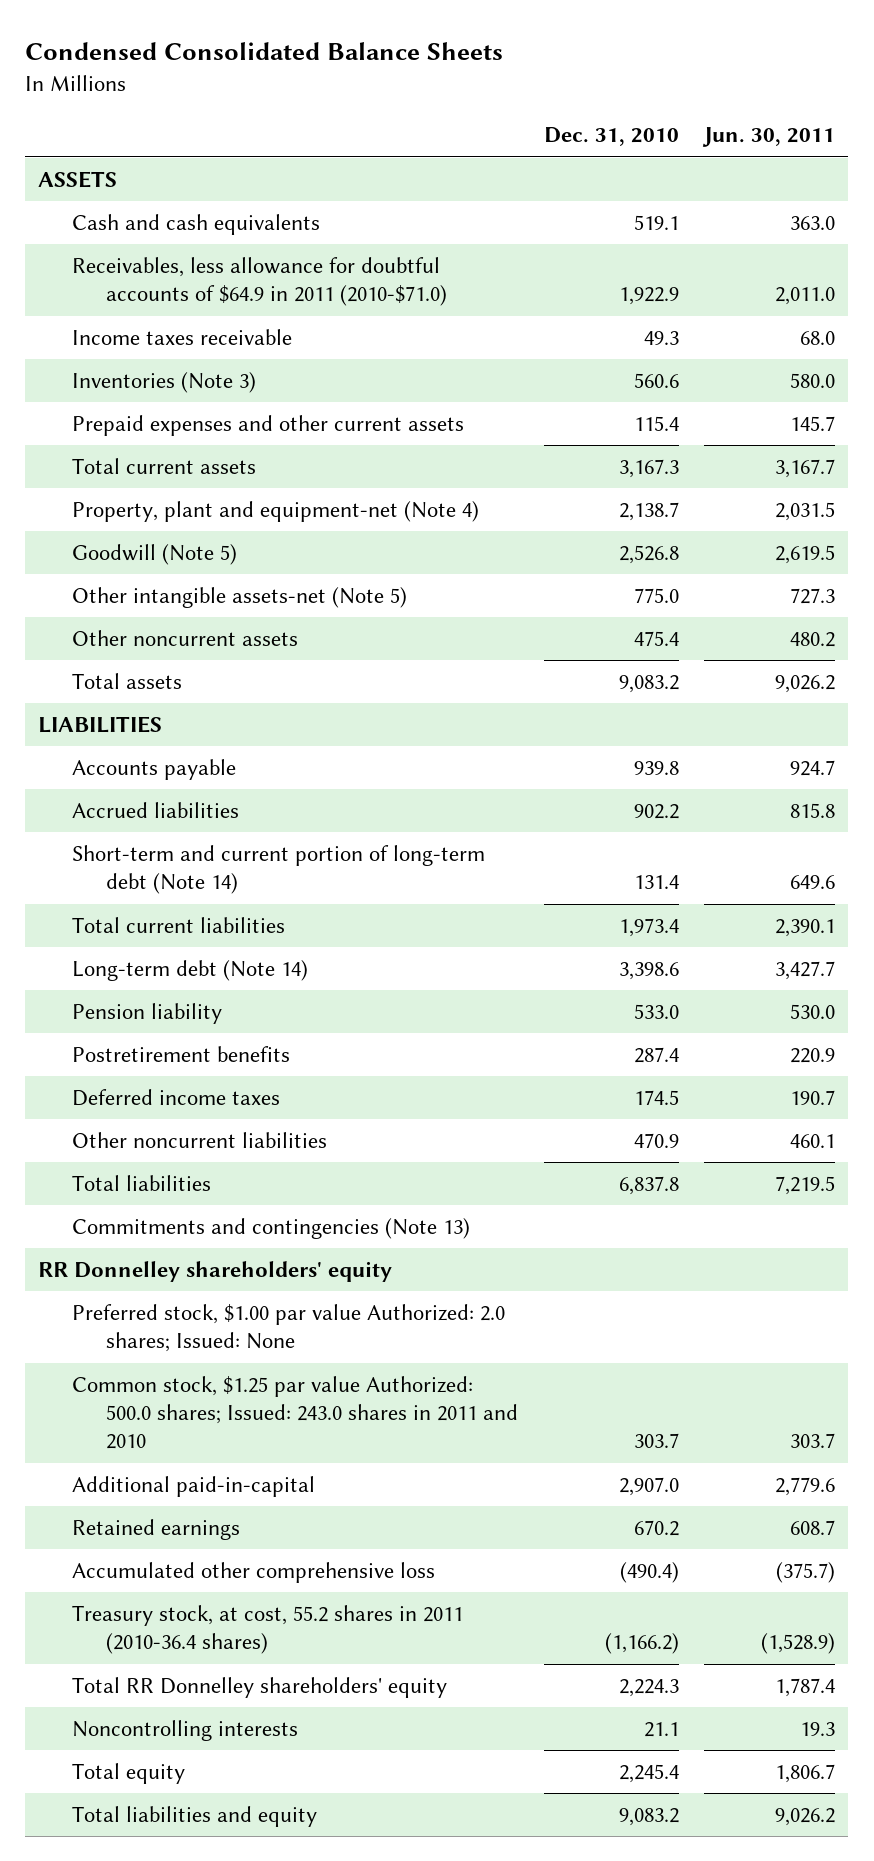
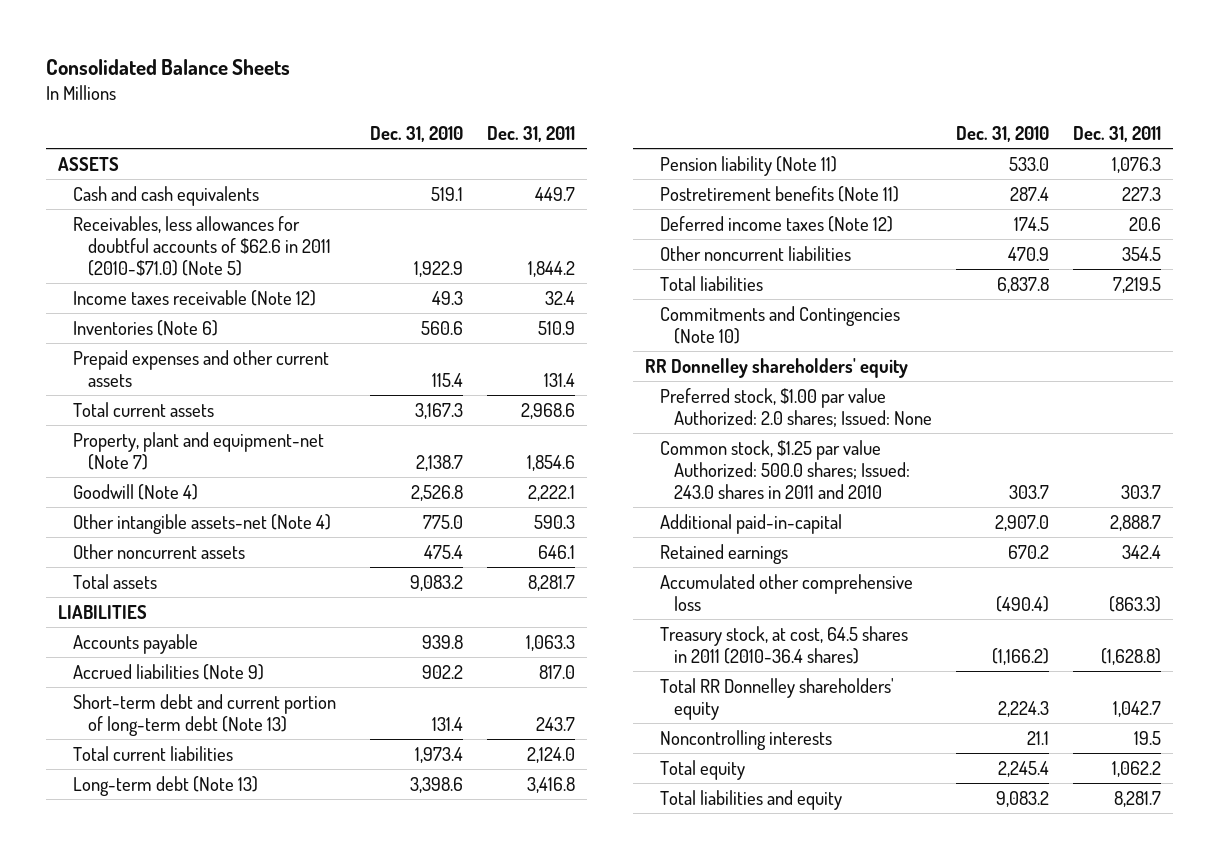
- Condensed Consolidated Balance Sheets
+ Consolidated Balance Sheets
- | Dec. 31, 2010 | Jun. 30, 2011
+ | Dec. 31, 2010 | Dec. 31, 2011
- Receivables, less allowance for doubtful accounts of $64.9 in 2011 (2010-$71.0) | 1,922.9 | 2,011.0
- Income taxes receivable | 49.3 | 68.0
- Inventories (Note 3) | 560.6 | 580.0
+ Receivables, less allowances for doubtful accounts of $62.6 in 2011 (2010-$71.0) (Note 5) | 1,922.9 | 1,844.2
+ Income taxes receivable (Note 12) | 49.3 | 32.4
+ Inventories (Note 6) | 560.6 | 510.9
- Property, plant and equipment-net (Note 4) | 2,138.7 | 2,031.5
- Goodwill (Note 5) | 2,526.8 | 2,619.5
- Other intangible assets-net (Note 5) | 775.0 | 727.3
+ Property, plant and equipment-net (Note 7) | 2,138.7 | 1,854.6
+ Goodwill (Note 4) | 2,526.8 | 2,222.1
+ Other intangible assets-net (Note 4) | 775.0 | 590.3
- Accrued liabilities | 902.2 | 815.8
- Short-term and current portion of long-term debt (Note 14) | 131.4 | 649.6
+ Accrued liabilities (Note 9) | 902.2 | 817.0
+ Short-term debt and current portion of long-term debt (Note 13) | 131.4 | 243.7
- Long-term debt (Note 14) | 3,398.6 | 3,427.7
- Pension liability | 533.0 | 530.0
- Postretirement benefits | 287.4 | 220.9
- Deferred income taxes | 174.5 | 190.7
+ Long-term debt (Note 13) | 3,398.6 | 3,416.8
+ Pension liability (Note 11) | 533.0 | 1,076.3
+ Postretirement benefits (Note 11) | 287.4 | 227.3
+ Deferred income taxes (Note 12) | 174.5 | 20.6
- Commitments and contingencies (Note 13)
+ Commitments and Contingencies (Note 10)
- Treasury stock, at cost, 55.2 shares in 2011 (2010-36.4 shares) | (1,166.2) | (1,528.9)
+ Treasury stock, at cost, 64.5 shares in 2011 (2010-36.4 shares) | (1,166.2) | (1,628.8)

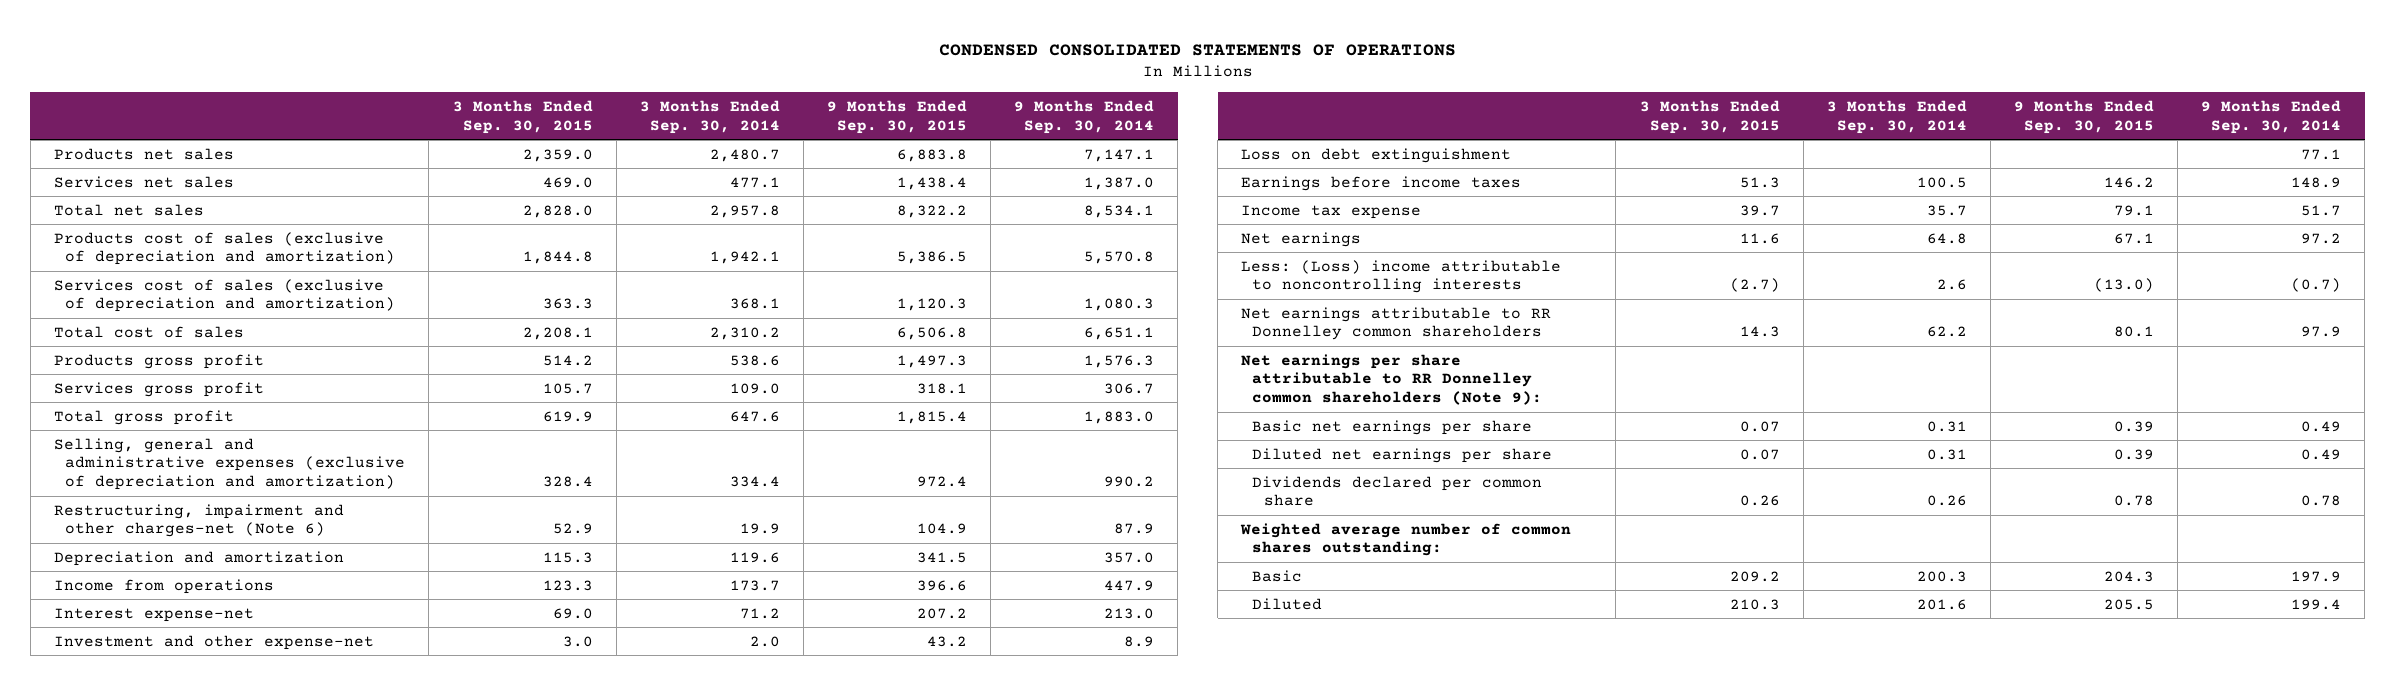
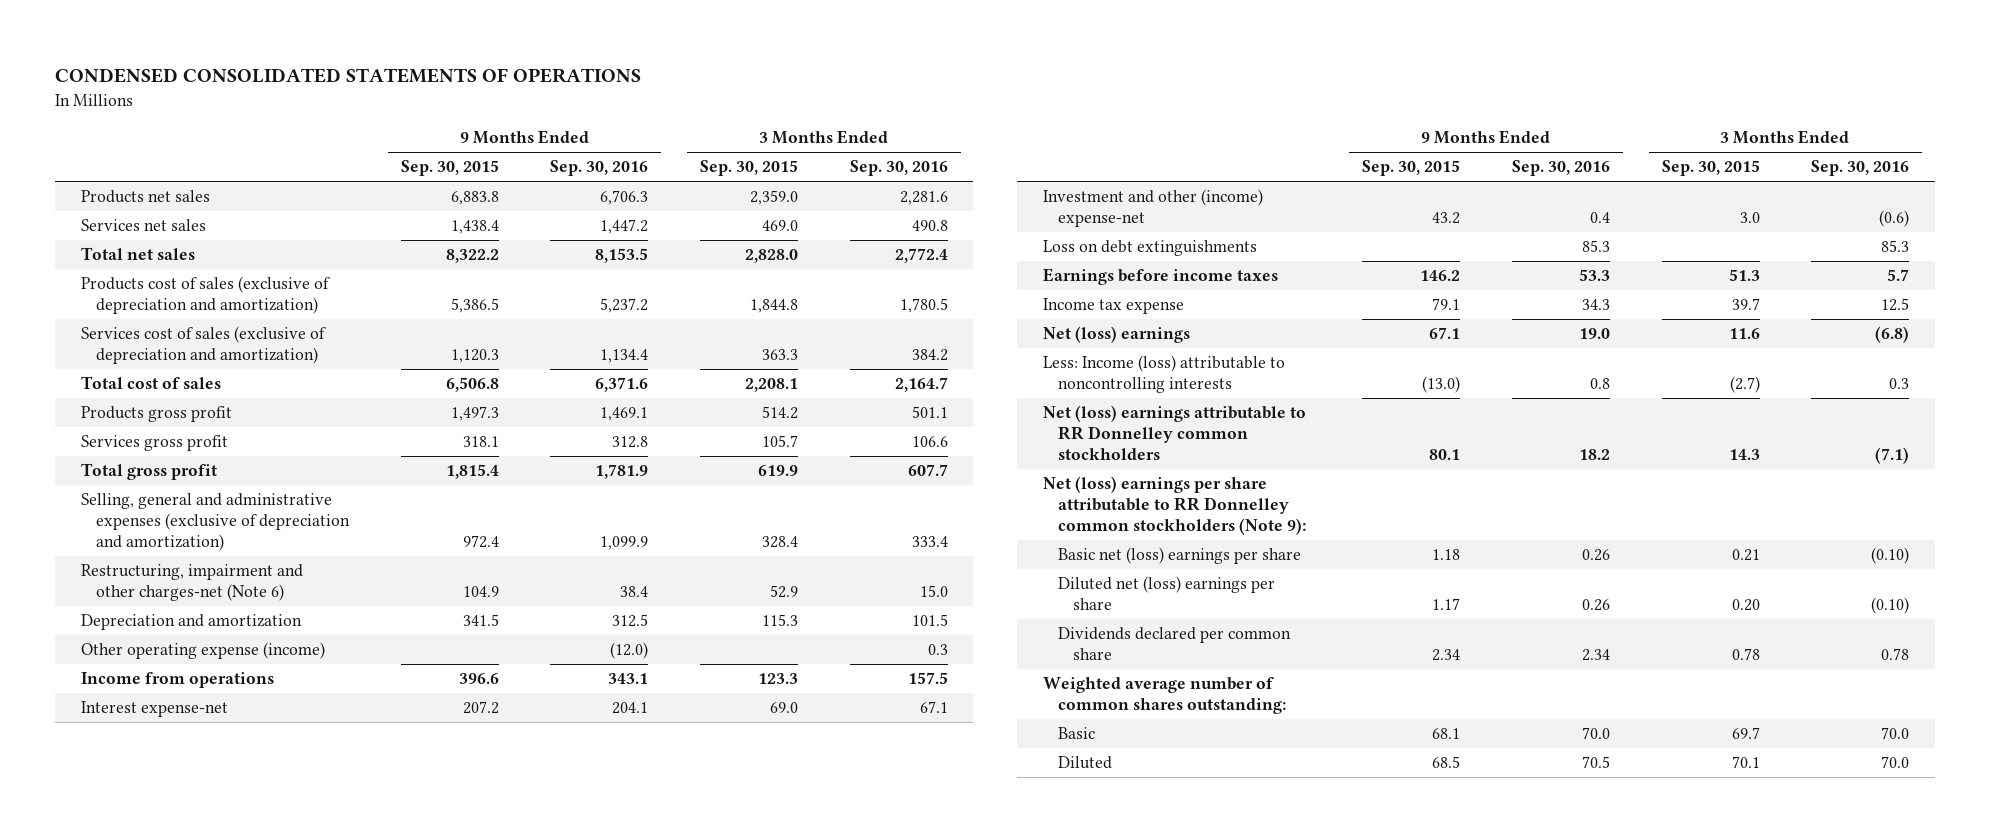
- | 3 Months Ended Sep. 30, 2015 | 3 Months Ended Sep. 30, 2014 | 9 Months Ended Sep. 30, 2015 | 9 Months Ended Sep. 30, 2014
+ | 9 Months Ended Sep. 30, 2015 | 9 Months Ended Sep. 30, 2016 | 3 Months Ended Sep. 30, 2015 | 3 Months Ended Sep. 30, 2016
+ Other operating expense (income) | | (12.0) | | 0.3
- Investment and other expense-net | 3.0 | 2.0 | 43.2 | 8.9
- Loss on debt extinguishment | | | | 77.1
+ Investment and other (income) expense-net | 43.2 | 0.4 | 3.0 | (0.6)
+ Loss on debt extinguishments | | 85.3 | | 85.3
- Net earnings | 11.6 | 64.8 | 67.1 | 97.2
- Less: (Loss) income attributable to noncontrolling interests | (2.7) | 2.6 | (13.0) | (0.7)
- Net earnings attributable to RR Donnelley common shareholders | 14.3 | 62.2 | 80.1 | 97.9
- Net earnings per share attributable to RR Donnelley common shareholders (Note 9):
- Basic net earnings per share | 0.07 | 0.31 | 0.39 | 0.49
- Diluted net earnings per share | 0.07 | 0.31 | 0.39 | 0.49
- Dividends declared per common share | 0.26 | 0.26 | 0.78 | 0.78
+ Net (loss) earnings | 67.1 | 19.0 | 11.6 | (6.8)
+ Less: Income (loss) attributable to noncontrolling interests | (13.0) | 0.8 | (2.7) | 0.3
+ Net (loss) earnings attributable to RR Donnelley common stockholders | 80.1 | 18.2 | 14.3 | (7.1)
+ Net (loss) earnings per share attributable to RR Donnelley common stockholders (Note 9):
+ Basic net (loss) earnings per share | 1.18 | 0.26 | 0.21 | (0.10)
+ Diluted net (loss) earnings per share | 1.17 | 0.26 | 0.20 | (0.10)
+ Dividends declared per common share | 2.34 | 2.34 | 0.78 | 0.78
- Basic | 209.2 | 200.3 | 204.3 | 197.9
- Diluted | 210.3 | 201.6 | 205.5 | 199.4
+ Basic | 68.1 | 70.0 | 69.7 | 70.0
+ Diluted | 68.5 | 70.5 | 70.1 | 70.0

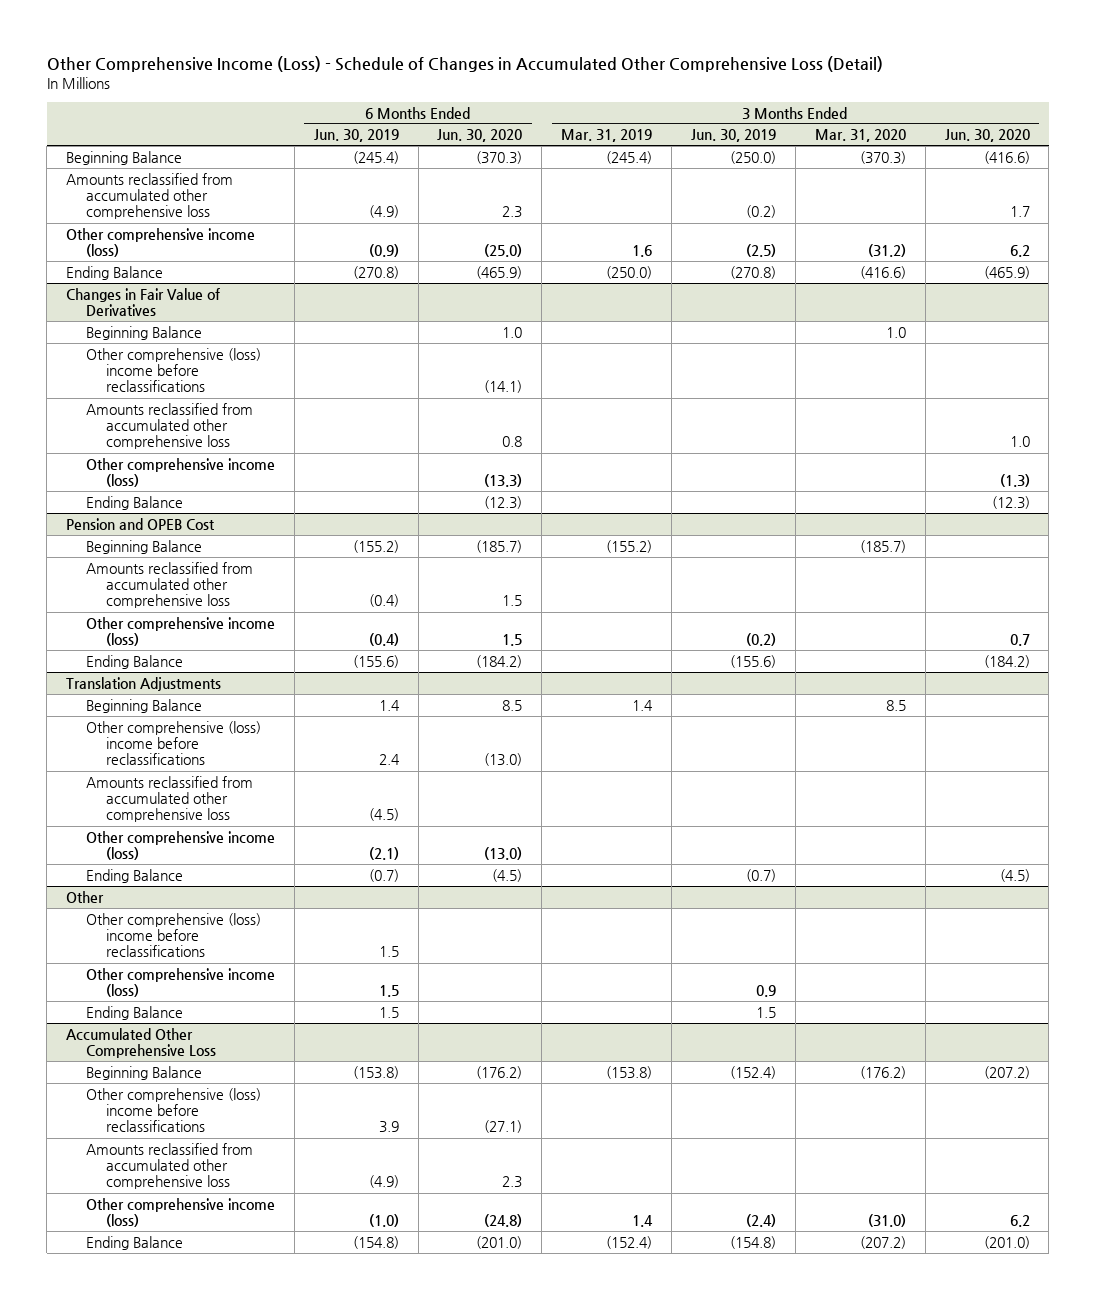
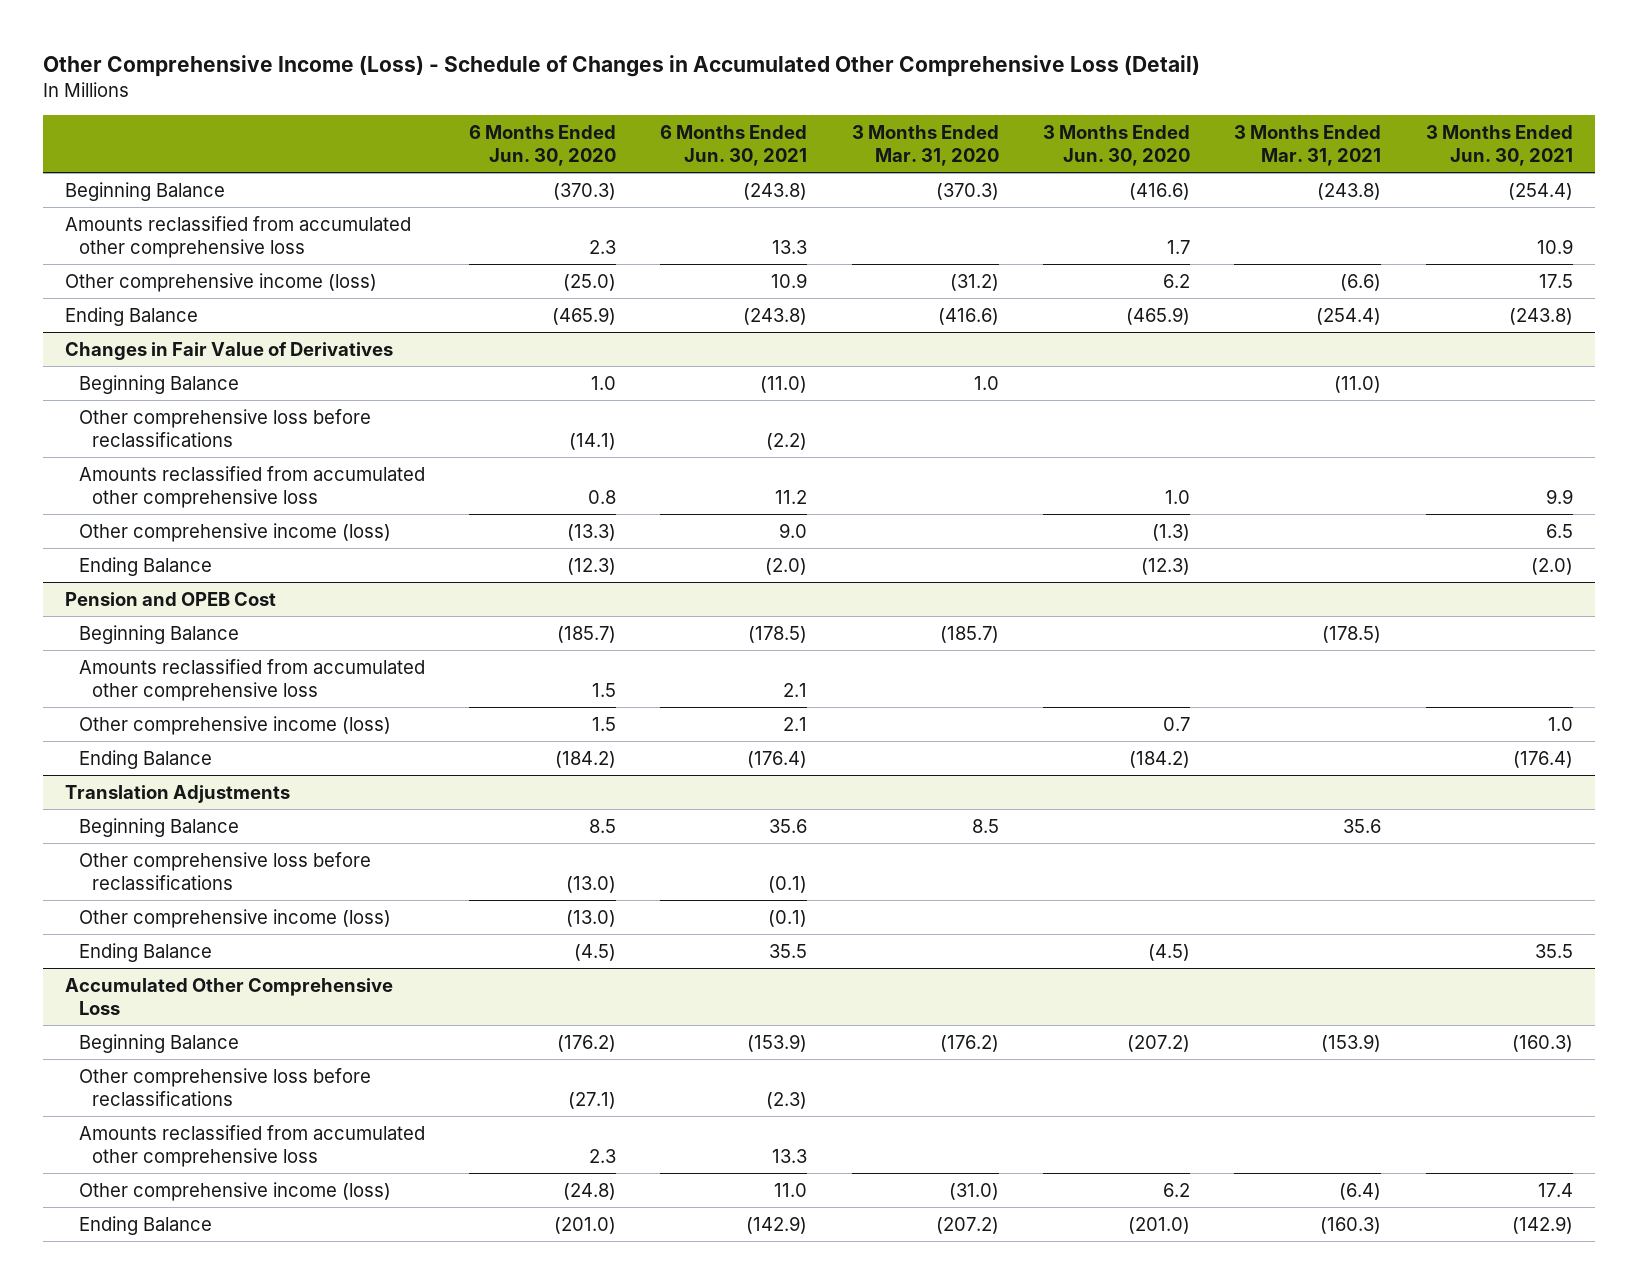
- | 6 Months Ended Jun. 30, 2019 | 6 Months Ended Jun. 30, 2020 | 3 Months Ended Mar. 31, 2019 | 3 Months Ended Jun. 30, 2019 | 3 Months Ended Mar. 31, 2020 | 3 Months Ended Jun. 30, 2020
+ | 6 Months Ended Jun. 30, 2020 | 6 Months Ended Jun. 30, 2021 | 3 Months Ended Mar. 31, 2020 | 3 Months Ended Jun. 30, 2020 | 3 Months Ended Mar. 31, 2021 | 3 Months Ended Jun. 30, 2021
@ Changes in Fair Value of Derivatives
- Other comprehensive (loss) income before reclassifications | | (14.1) | | | |
+ Other comprehensive loss before reclassifications | (14.1) | (2.2) | | | |
@ Translation Adjustments
- Other comprehensive (loss) income before reclassifications | 2.4 | (13.0) | | | |
- Amounts reclassified from accumulated other comprehensive loss | (4.5) | | | | |
+ Other comprehensive loss before reclassifications | (13.0) | (0.1) | | | |
- Other
- Other comprehensive (loss) income before reclassifications | 1.5 | | | | |
- Other comprehensive income (loss) | 1.5 | | | 0.9 | |
- Ending Balance | 1.5 | | | 1.5 | |
@ Accumulated Other Comprehensive Loss
- Other comprehensive (loss) income before reclassifications | 3.9 | (27.1) | | | |
+ Other comprehensive loss before reclassifications | (27.1) | (2.3) | | | |

